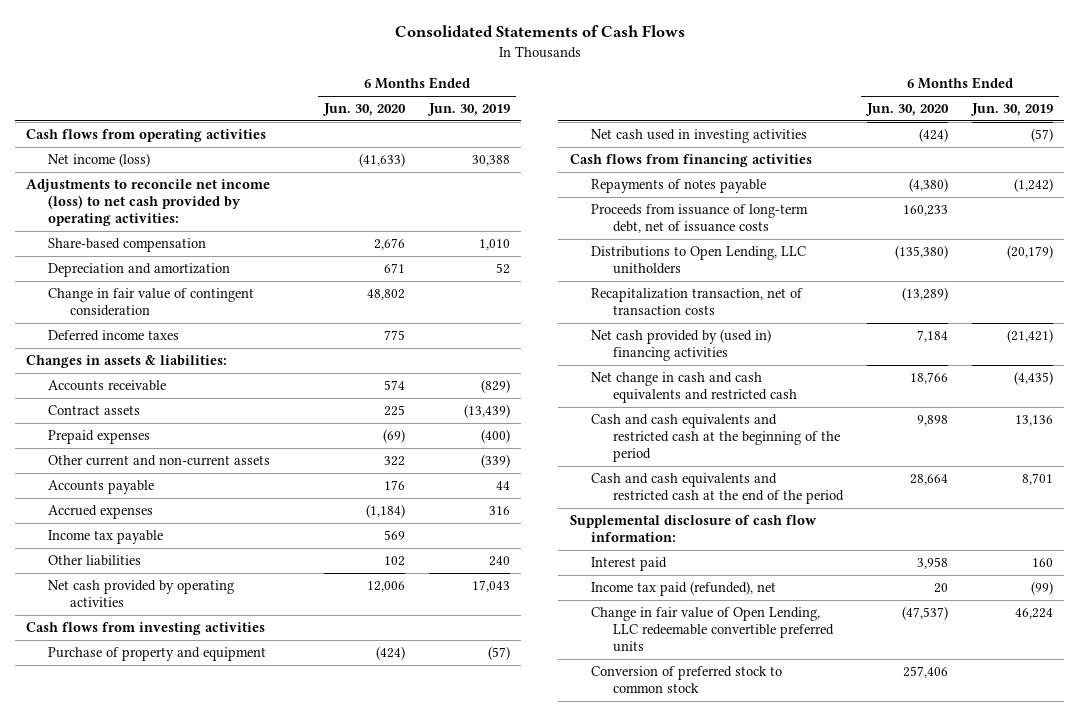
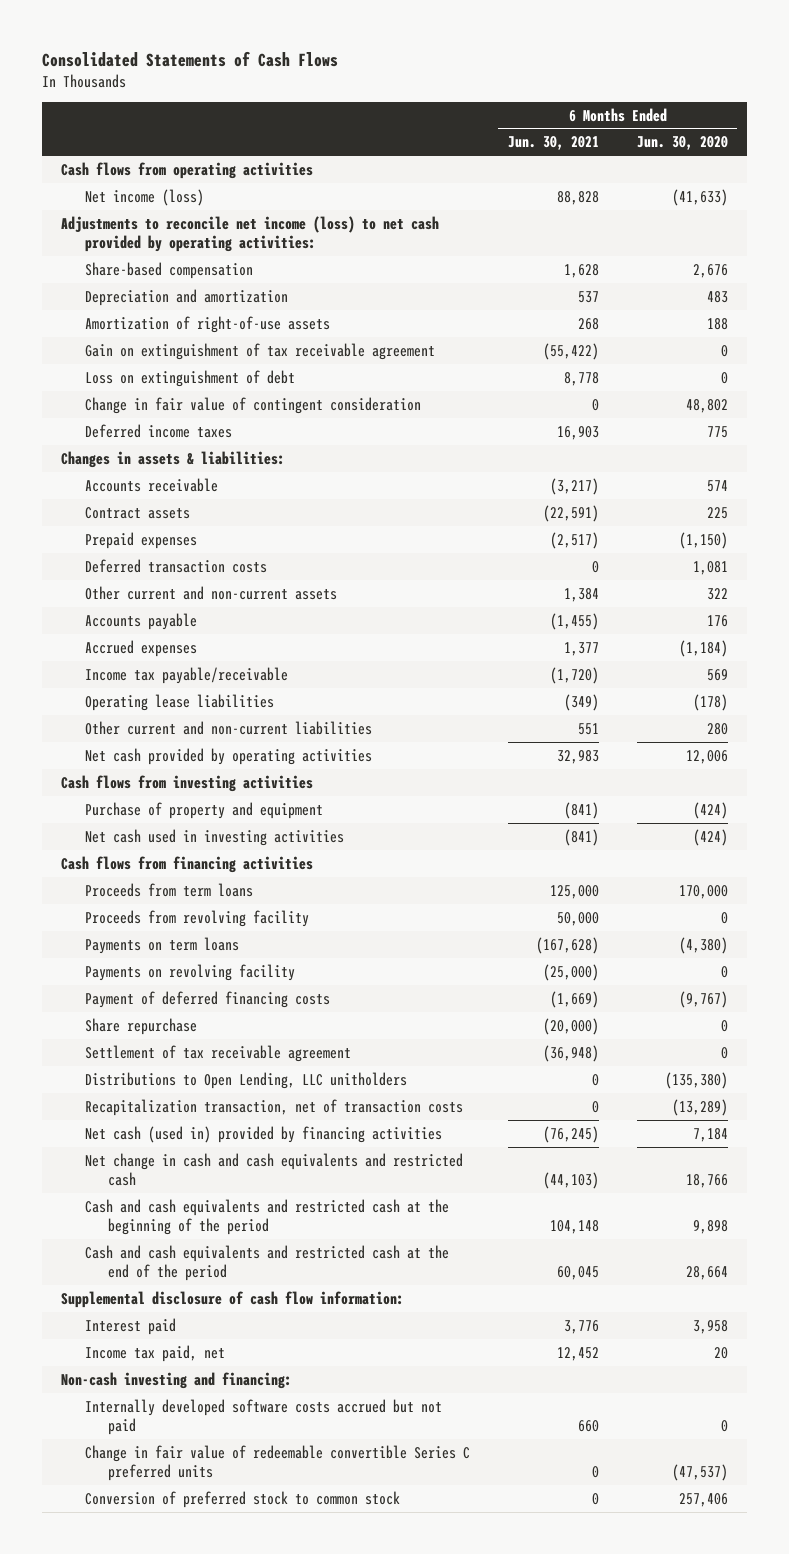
- | 6 Months Ended Jun. 30, 2020 | 6 Months Ended Jun. 30, 2019
+ | 6 Months Ended Jun. 30, 2021 | 6 Months Ended Jun. 30, 2020
- Depreciation and amortization | 671 | 52
+ Depreciation and amortization | 537 | 483
+ Amortization of right-of-use assets | 268 | 188
+ Gain on extinguishment of tax receivable agreement | (55,422) | 0
+ Loss on extinguishment of debt | 8,778 | 0
- Prepaid expenses | (69) | (400)
+ Prepaid expenses | (2,517) | (1,150)
+ Deferred transaction costs | 0 | 1,081
- Income tax payable | 569 |
- Other liabilities | 102 | 240
+ Income tax payable/receivable | (1,720) | 569
+ Operating lease liabilities | (349) | (178)
+ Other current and non-current liabilities | 551 | 280
- Repayments of notes payable | (4,380) | (1,242)
- Proceeds from issuance of long-term debt, net of issuance costs | 160,233 |
+ Proceeds from term loans | 125,000 | 170,000
+ Proceeds from revolving facility | 50,000 | 0
+ Payments on term loans | (167,628) | (4,380)
+ Payments on revolving facility | (25,000) | 0
+ Payment of deferred financing costs | (1,669) | (9,767)
+ Share repurchase | (20,000) | 0
+ Settlement of tax receivable agreement | (36,948) | 0
- Net cash provided by (used in) financing activities | 7,184 | (21,421)
+ Net cash (used in) provided by financing activities | (76,245) | 7,184
- Income tax paid (refunded), net | 20 | (99)
- Change in fair value of Open Lending, LLC redeemable convertible preferred units | (47,537) | 46,224
+ Income tax paid, net | 12,452 | 20
+ Non-cash investing and financing:
+ Internally developed software costs accrued but not paid | 660 | 0
+ Change in fair value of redeemable convertible Series C preferred units | 0 | (47,537)

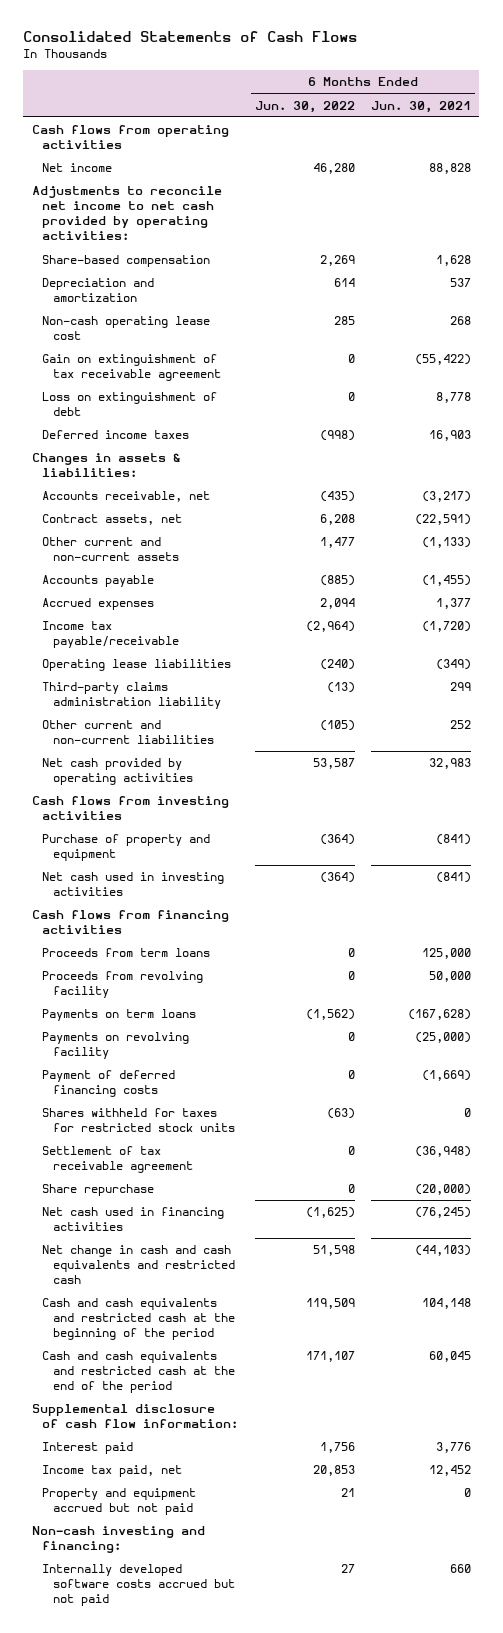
- | 6 Months Ended Jun. 30, 2021 | 6 Months Ended Jun. 30, 2020
+ | 6 Months Ended Jun. 30, 2022 | 6 Months Ended Jun. 30, 2021
- Net income (loss) | 88,828 | (41,633)
- Adjustments to reconcile net income (loss) to net cash provided by operating activities:
+ Net income | 46,280 | 88,828
+ Adjustments to reconcile net income to net cash provided by operating activities:
- Amortization of right-of-use assets | 268 | 188
+ Non-cash operating lease cost | 285 | 268
- Change in fair value of contingent consideration | 0 | 48,802
- Accounts receivable | (3,217) | 574
- Contract assets | (22,591) | 225
- Prepaid expenses | (2,517) | (1,150)
- Deferred transaction costs | 0 | 1,081
- Other current and non-current assets | 1,384 | 322
+ Accounts receivable, net | (435) | (3,217)
+ Contract assets, net | 6,208 | (22,591)
+ Other current and non-current assets | 1,477 | (1,133)
- Other current and non-current liabilities | 551 | 280
+ Third-party claims administration liability | (13) | 299
+ Other current and non-current liabilities | (105) | 252
+ Shares withheld for taxes for restricted stock units | (63) | 0
- Distributions to Open Lending, LLC unitholders | 0 | (135,380)
- Recapitalization transaction, net of transaction costs | 0 | (13,289)
- Net cash (used in) provided by financing activities | (76,245) | 7,184
moved down: Share repurchase | 0 | (20,000)
+ Net cash used in financing activities | (1,625) | (76,245)
+ Property and equipment accrued but not paid | 21 | 0
- Change in fair value of redeemable convertible Series C preferred units | 0 | (47,537)
- Conversion of preferred stock to common stock | 0 | 257,406

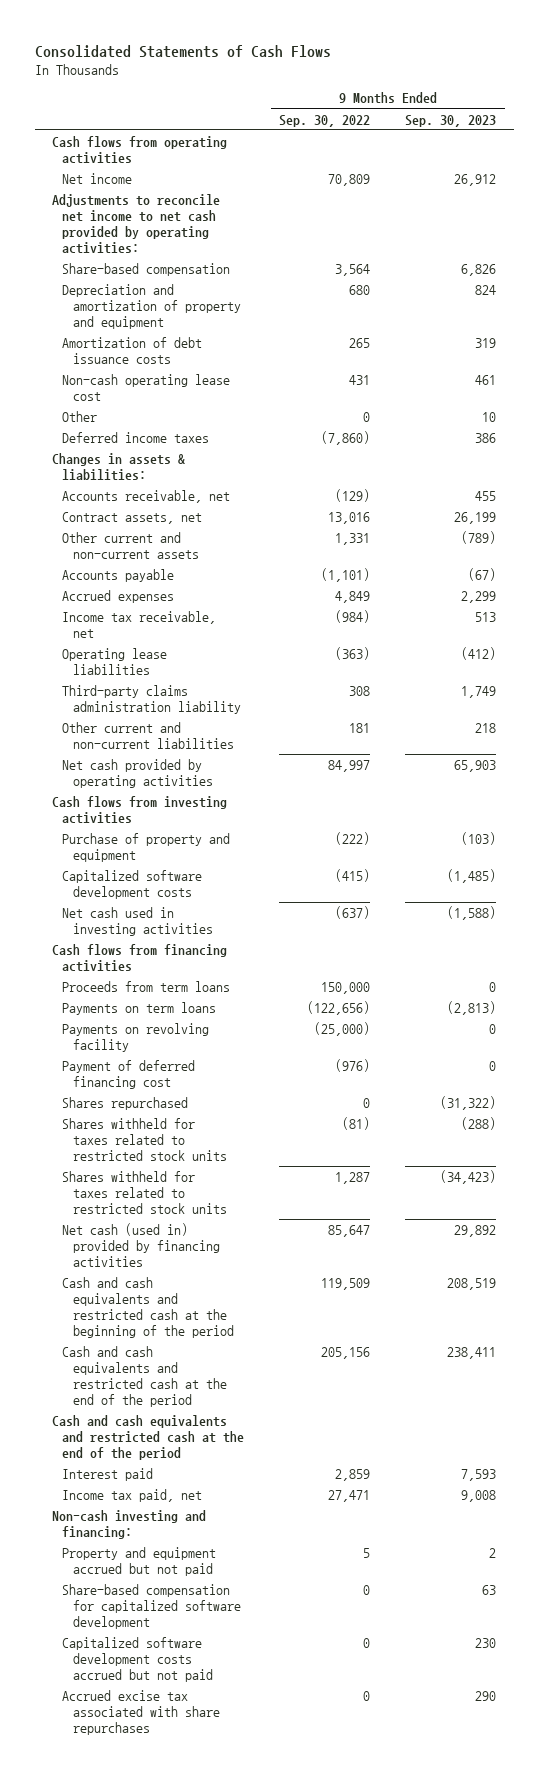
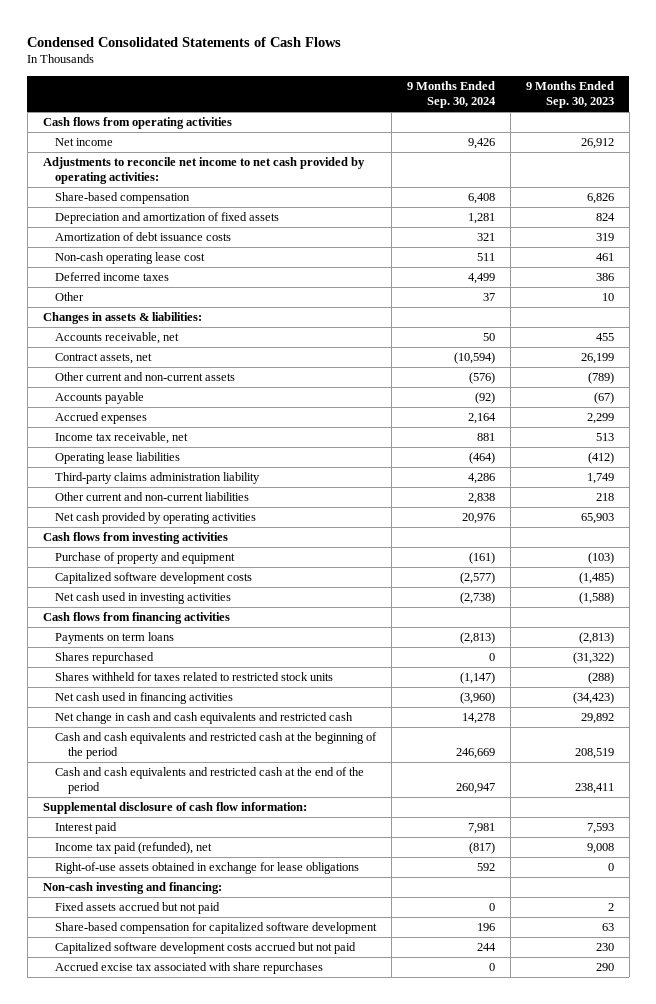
- Consolidated Statements of Cash Flows
+ Condensed Consolidated Statements of Cash Flows
- | 9 Months Ended Sep. 30, 2022 | 9 Months Ended Sep. 30, 2023
+ | 9 Months Ended Sep. 30, 2024 | 9 Months Ended Sep. 30, 2023
- Depreciation and amortization of property and equipment | 680 | 824
+ Depreciation and amortization of fixed assets | 1,281 | 824
moved down: Other | 37 | 10
- Proceeds from term loans | 150,000 | 0
- Payments on revolving facility | (25,000) | 0
- Payment of deferred financing cost | (976) | 0
- Shares withheld for taxes related to restricted stock units | 1,287 | (34,423)
- Net cash (used in) provided by financing activities | 85,647 | 29,892
+ Net cash used in financing activities | (3,960) | (34,423)
+ Net change in cash and cash equivalents and restricted cash | 14,278 | 29,892
- Cash and cash equivalents and restricted cash at the end of the period
+ Supplemental disclosure of cash flow information:
- Income tax paid, net | 27,471 | 9,008
+ Income tax paid (refunded), net | (817) | 9,008
+ Right-of-use assets obtained in exchange for lease obligations | 592 | 0
- Property and equipment accrued but not paid | 5 | 2
+ Fixed assets accrued but not paid | 0 | 2

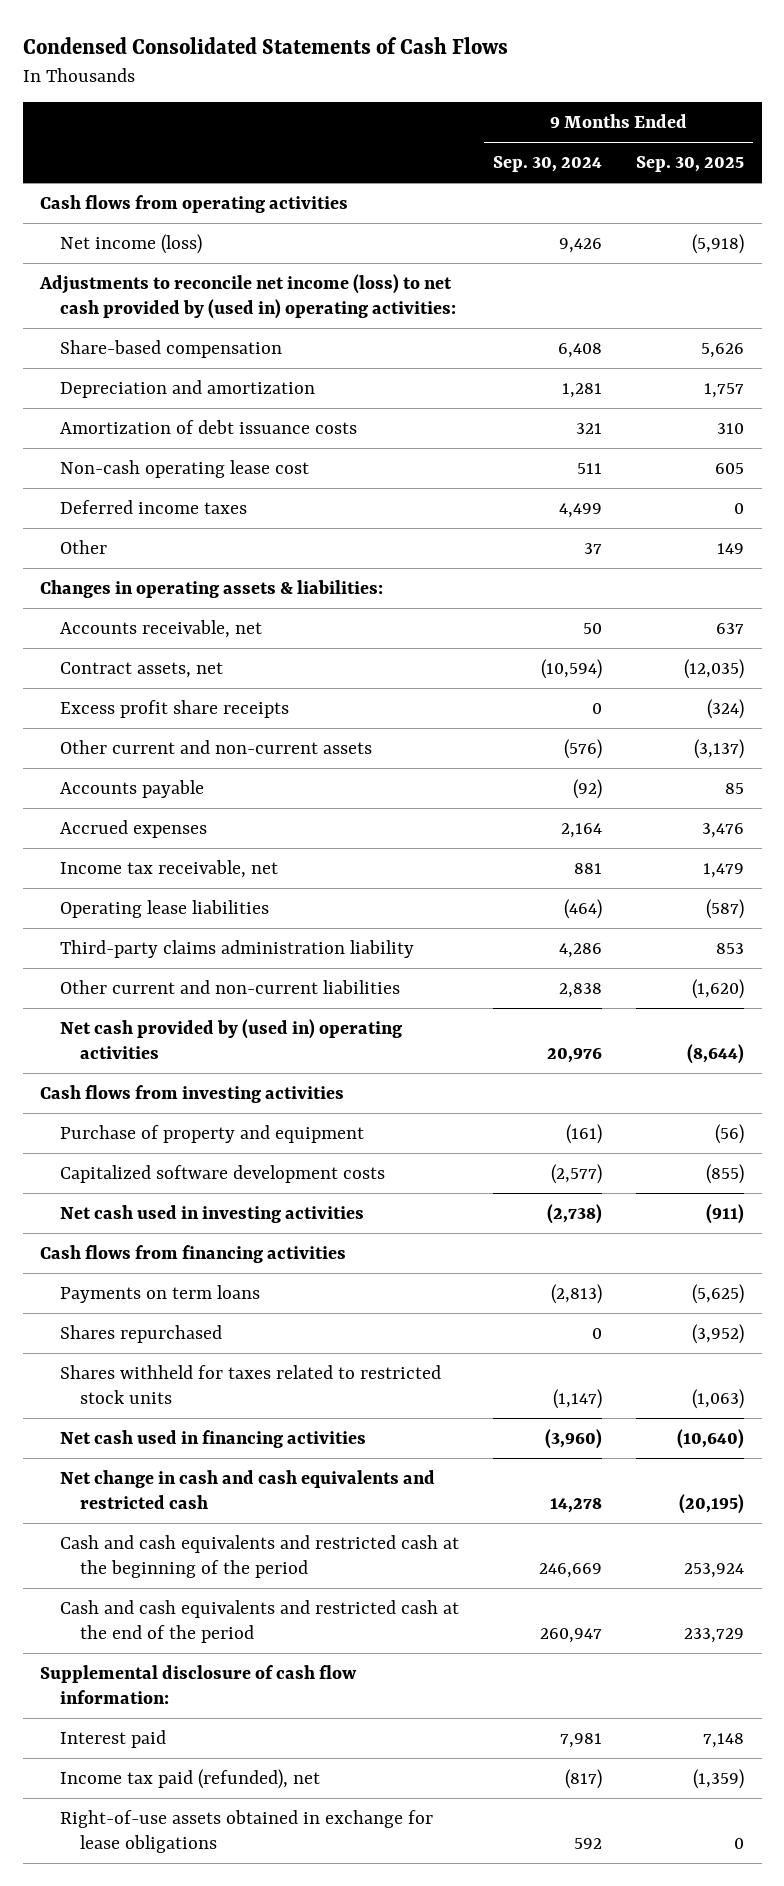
- | 9 Months Ended Sep. 30, 2024 | 9 Months Ended Sep. 30, 2023
+ | 9 Months Ended Sep. 30, 2024 | 9 Months Ended Sep. 30, 2025
- Net income | 9,426 | 26,912
- Adjustments to reconcile net income to net cash provided by operating activities:
+ Net income (loss) | 9,426 | (5,918)
+ Adjustments to reconcile net income (loss) to net cash provided by (used in) operating activities:
- Depreciation and amortization of fixed assets | 1,281 | 824
+ Depreciation and amortization | 1,281 | 1,757
- Changes in assets & liabilities:
+ Changes in operating assets & liabilities:
+ Excess profit share receipts | 0 | (324)
- Net cash provided by operating activities | 20,976 | 65,903
+ Net cash provided by (used in) operating activities | 20,976 | (8,644)
- Non-cash investing and financing:
- Fixed assets accrued but not paid | 0 | 2
- Share-based compensation for capitalized software development | 196 | 63
- Capitalized software development costs accrued but not paid | 244 | 230
- Accrued excise tax associated with share repurchases | 0 | 290

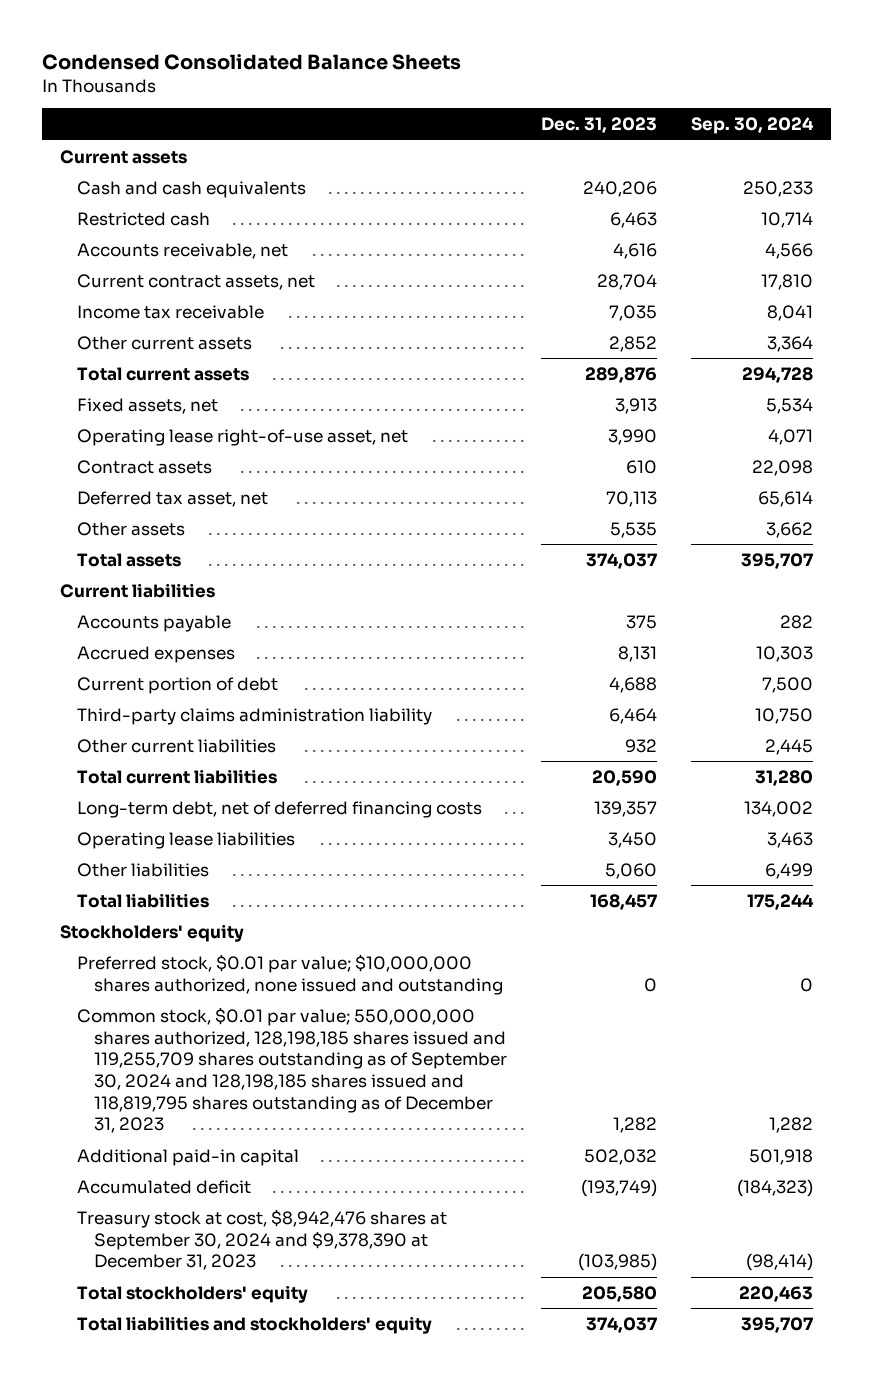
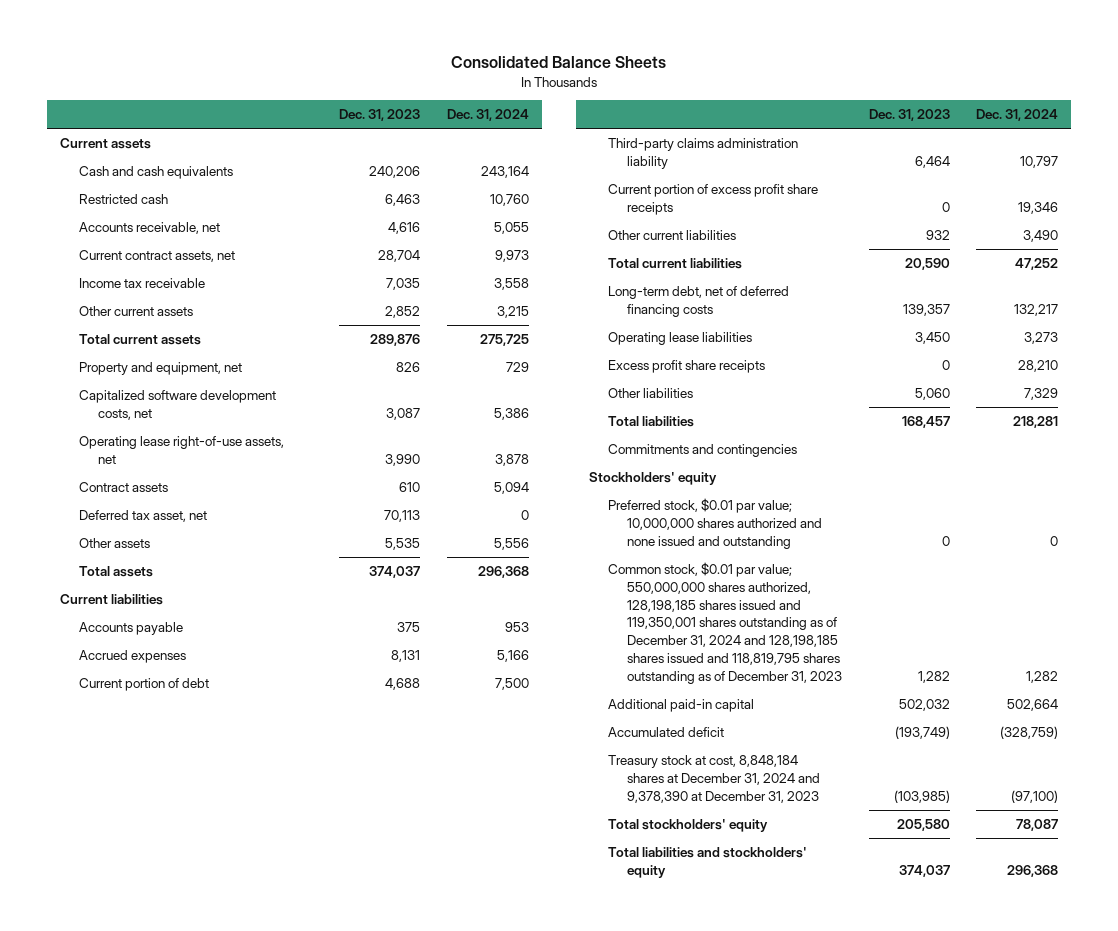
- Condensed Consolidated Balance Sheets
+ Consolidated Balance Sheets
- | Dec. 31, 2023 | Sep. 30, 2024
+ | Dec. 31, 2023 | Dec. 31, 2024
- Fixed assets, net | 3,913 | 5,534
- Operating lease right-of-use asset, net | 3,990 | 4,071
+ Property and equipment, net | 826 | 729
+ Capitalized software development costs, net | 3,087 | 5,386
+ Operating lease right-of-use assets, net | 3,990 | 3,878
+ Current portion of excess profit share receipts | 0 | 19,346
+ Excess profit share receipts | 0 | 28,210
+ Commitments and contingencies
- Preferred stock, $0.01 par value; $10,000,000 shares authorized, none issued and outstanding | 0 | 0
- Common stock, $0.01 par value; 550,000,000 shares authorized, 128,198,185 shares issued and 119,255,709 shares outstanding as of September 30, 2024 and 128,198,185 shares issued and 118,819,795 shares outstanding as of December 31, 2023 | 1,282 | 1,282
+ Preferred stock, $0.01 par value; 10,000,000 shares authorized and none issued and outstanding | 0 | 0
+ Common stock, $0.01 par value; 550,000,000 shares authorized, 128,198,185 shares issued and 119,350,001 shares outstanding as of December 31, 2024 and 128,198,185 shares issued and 118,819,795 shares outstanding as of December 31, 2023 | 1,282 | 1,282
- Treasury stock at cost, $8,942,476 shares at September 30, 2024 and $9,378,390 at December 31, 2023 | (103,985) | (98,414)
+ Treasury stock at cost, 8,848,184 shares at December 31, 2024 and 9,378,390 at December 31, 2023 | (103,985) | (97,100)

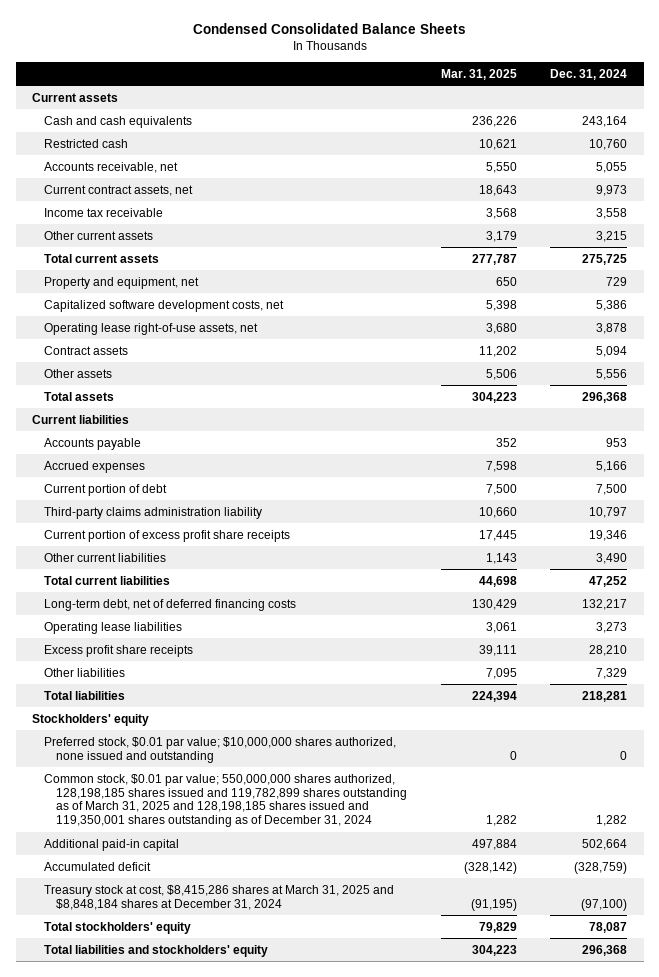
- Consolidated Balance Sheets
+ Condensed Consolidated Balance Sheets
- | Dec. 31, 2023 | Dec. 31, 2024
+ | Mar. 31, 2025 | Dec. 31, 2024
- Deferred tax asset, net | 70,113 | 0
- Commitments and contingencies
- Preferred stock, $0.01 par value; 10,000,000 shares authorized and none issued and outstanding | 0 | 0
- Common stock, $0.01 par value; 550,000,000 shares authorized, 128,198,185 shares issued and 119,350,001 shares outstanding as of December 31, 2024 and 128,198,185 shares issued and 118,819,795 shares outstanding as of December 31, 2023 | 1,282 | 1,282
+ Preferred stock, $0.01 par value; $10,000,000 shares authorized, none issued and outstanding | 0 | 0
+ Common stock, $0.01 par value; 550,000,000 shares authorized, 128,198,185 shares issued and 119,782,899 shares outstanding as of March 31, 2025 and 128,198,185 shares issued and 119,350,001 shares outstanding as of December 31, 2024 | 1,282 | 1,282
- Treasury stock at cost, 8,848,184 shares at December 31, 2024 and 9,378,390 at December 31, 2023 | (103,985) | (97,100)
+ Treasury stock at cost, $8,415,286 shares at March 31, 2025 and $8,848,184 shares at December 31, 2024 | (91,195) | (97,100)

